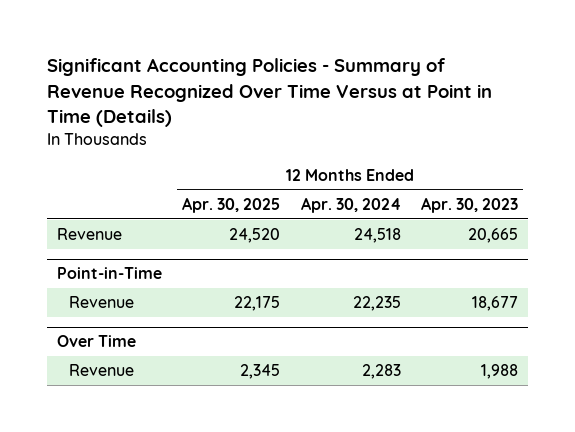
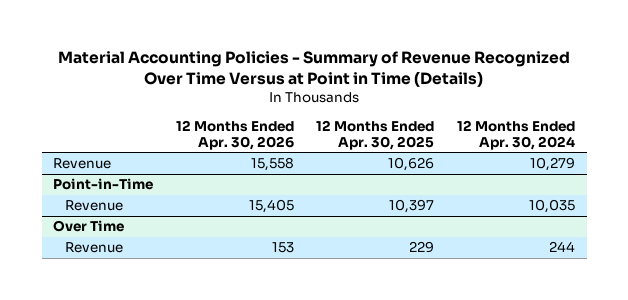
- Significant Accounting Policies - Summary of Revenue Recognized Over Time Versus at Point in Time (Details)
+ Material Accounting Policies - Summary of Revenue Recognized Over Time Versus at Point in Time (Details)
- | 12 Months Ended Apr. 30, 2025 | 12 Months Ended Apr. 30, 2024 | 12 Months Ended Apr. 30, 2023
+ | 12 Months Ended Apr. 30, 2026 | 12 Months Ended Apr. 30, 2025 | 12 Months Ended Apr. 30, 2024
- Revenue | 24,520 | 24,518 | 20,665
+ Revenue | 15,558 | 10,626 | 10,279
@ Point-in-Time
- Revenue | 22,175 | 22,235 | 18,677
+ Revenue | 15,405 | 10,397 | 10,035
@ Over Time
- Revenue | 2,345 | 2,283 | 1,988
+ Revenue | 153 | 229 | 244

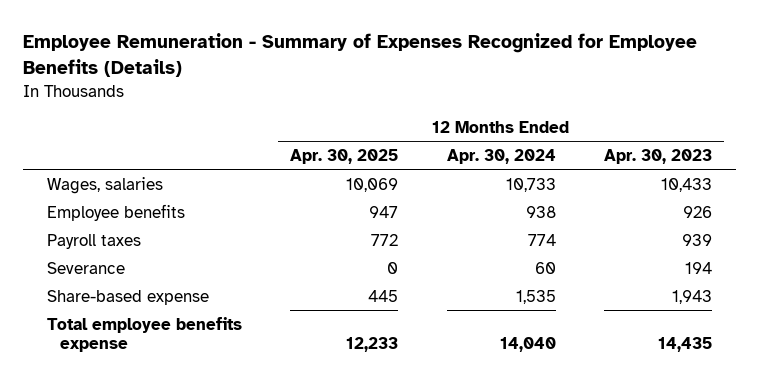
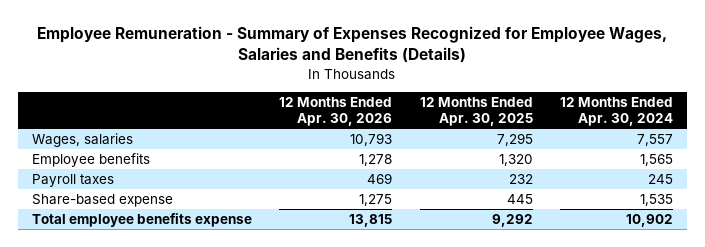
- Employee Remuneration - Summary of Expenses Recognized for Employee Benefits (Details)
+ Employee Remuneration - Summary of Expenses Recognized for Employee Wages, Salaries and Benefits (Details)
- | 12 Months Ended Apr. 30, 2025 | 12 Months Ended Apr. 30, 2024 | 12 Months Ended Apr. 30, 2023
+ | 12 Months Ended Apr. 30, 2026 | 12 Months Ended Apr. 30, 2025 | 12 Months Ended Apr. 30, 2024
- Wages, salaries | 10,069 | 10,733 | 10,433
- Employee benefits | 947 | 938 | 926
- Payroll taxes | 772 | 774 | 939
- Severance | 0 | 60 | 194
+ Wages, salaries | 10,793 | 7,295 | 7,557
+ Employee benefits | 1,278 | 1,320 | 1,565
+ Payroll taxes | 469 | 232 | 245
- Total employee benefits expense | 12,233 | 14,040 | 14,435
+ Total employee benefits expense | 13,815 | 9,292 | 10,902

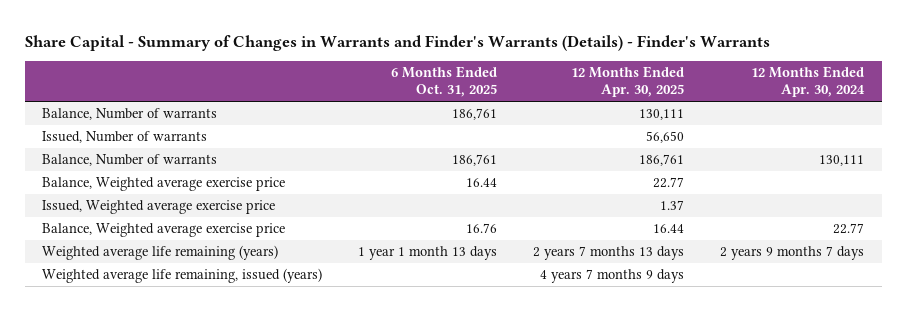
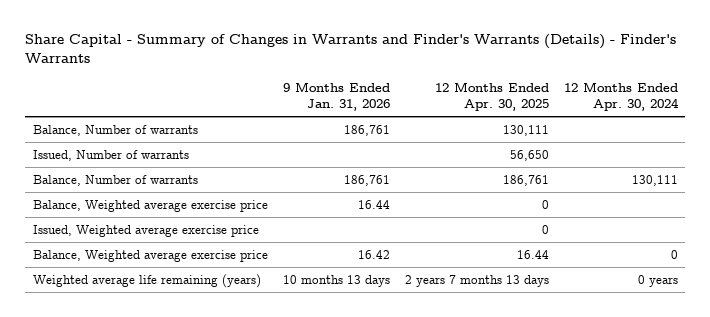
- | 6 Months Ended Oct. 31, 2025 | 12 Months Ended Apr. 30, 2025 | 12 Months Ended Apr. 30, 2024
+ | 9 Months Ended Jan. 31, 2026 | 12 Months Ended Apr. 30, 2025 | 12 Months Ended Apr. 30, 2024
- Balance, Weighted average exercise price | 16.44 | 22.77 |
- Issued, Weighted average exercise price | | 1.37 |
- Balance, Weighted average exercise price | 16.76 | 16.44 | 22.77
- Weighted average life remaining (years) | 1 year 1 month 13 days | 2 years 7 months 13 days | 2 years 9 months 7 days
- Weighted average life remaining, issued (years) | | 4 years 7 months 9 days |
+ Balance, Weighted average exercise price | 16.44 | 0 |
+ Issued, Weighted average exercise price | | 0 |
+ Balance, Weighted average exercise price | 16.42 | 16.44 | 0
+ Weighted average life remaining (years) | 10 months 13 days | 2 years 7 months 13 days | 0 years

